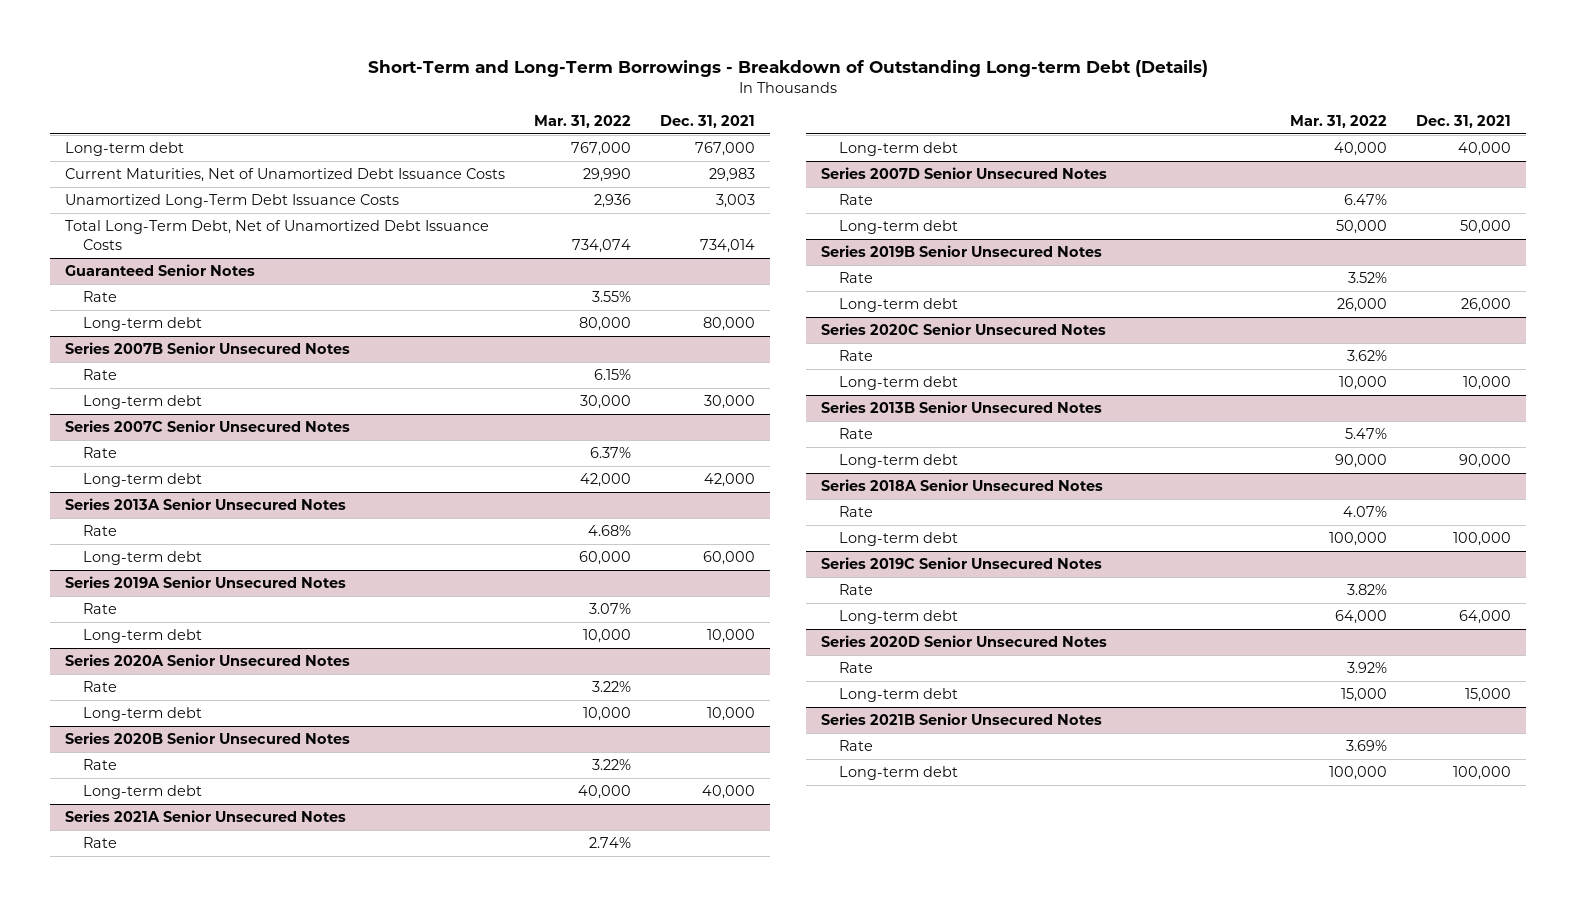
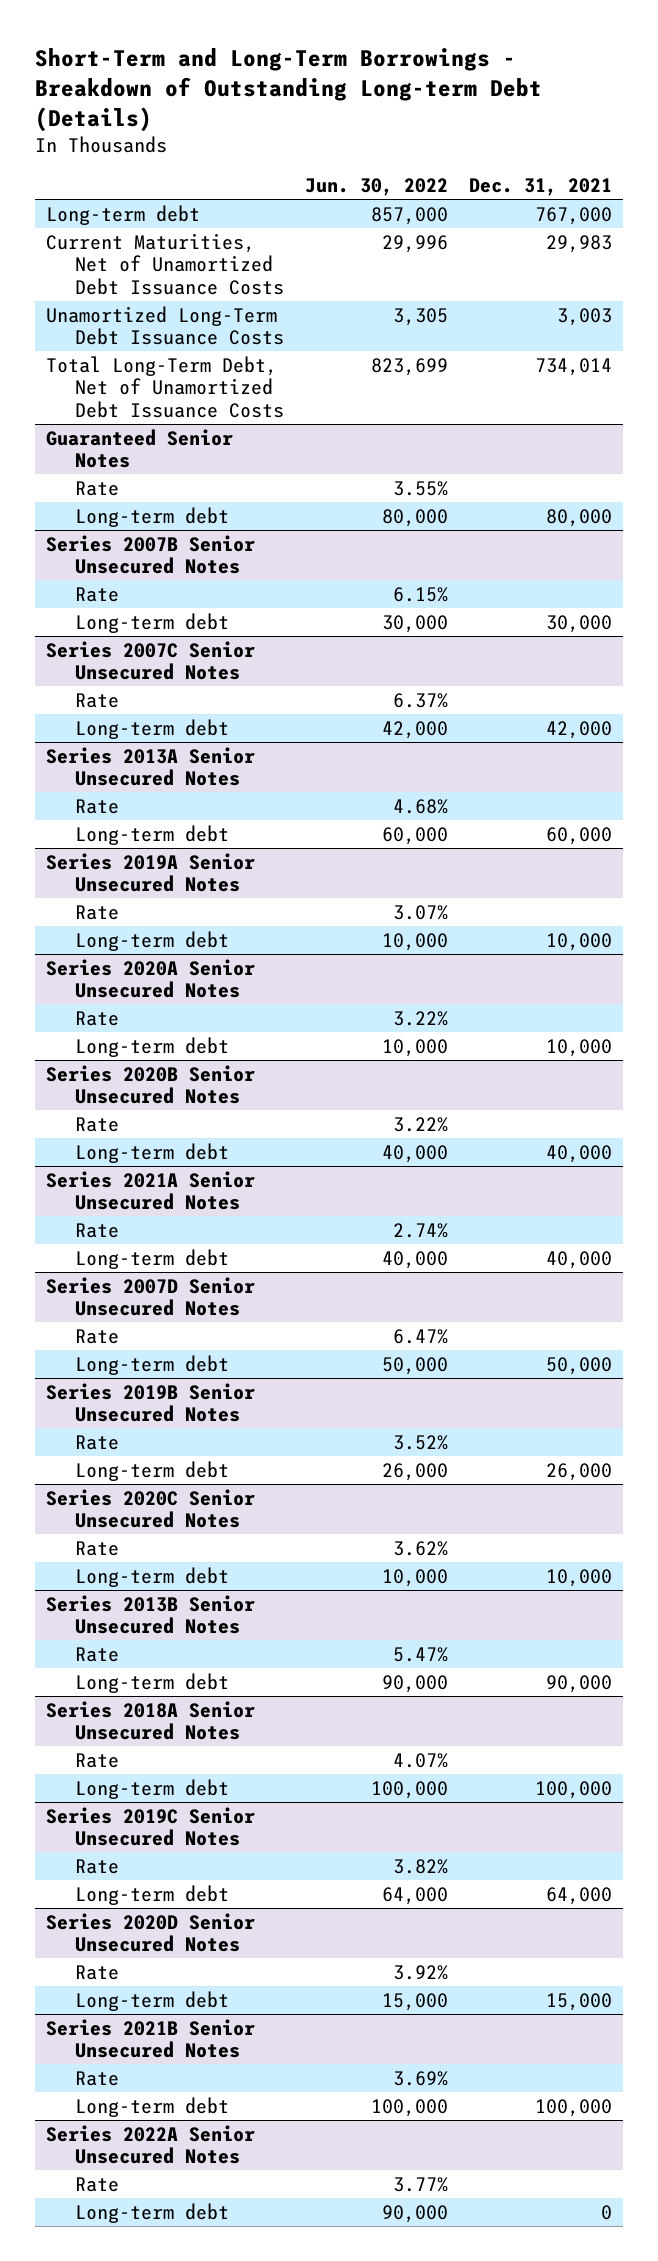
- | Mar. 31, 2022 | Dec. 31, 2021
+ | Jun. 30, 2022 | Dec. 31, 2021
+ Series 2022A Senior Unsecured Notes
+ Rate | 3.77% |
+ Long-term debt | 90,000 | 0

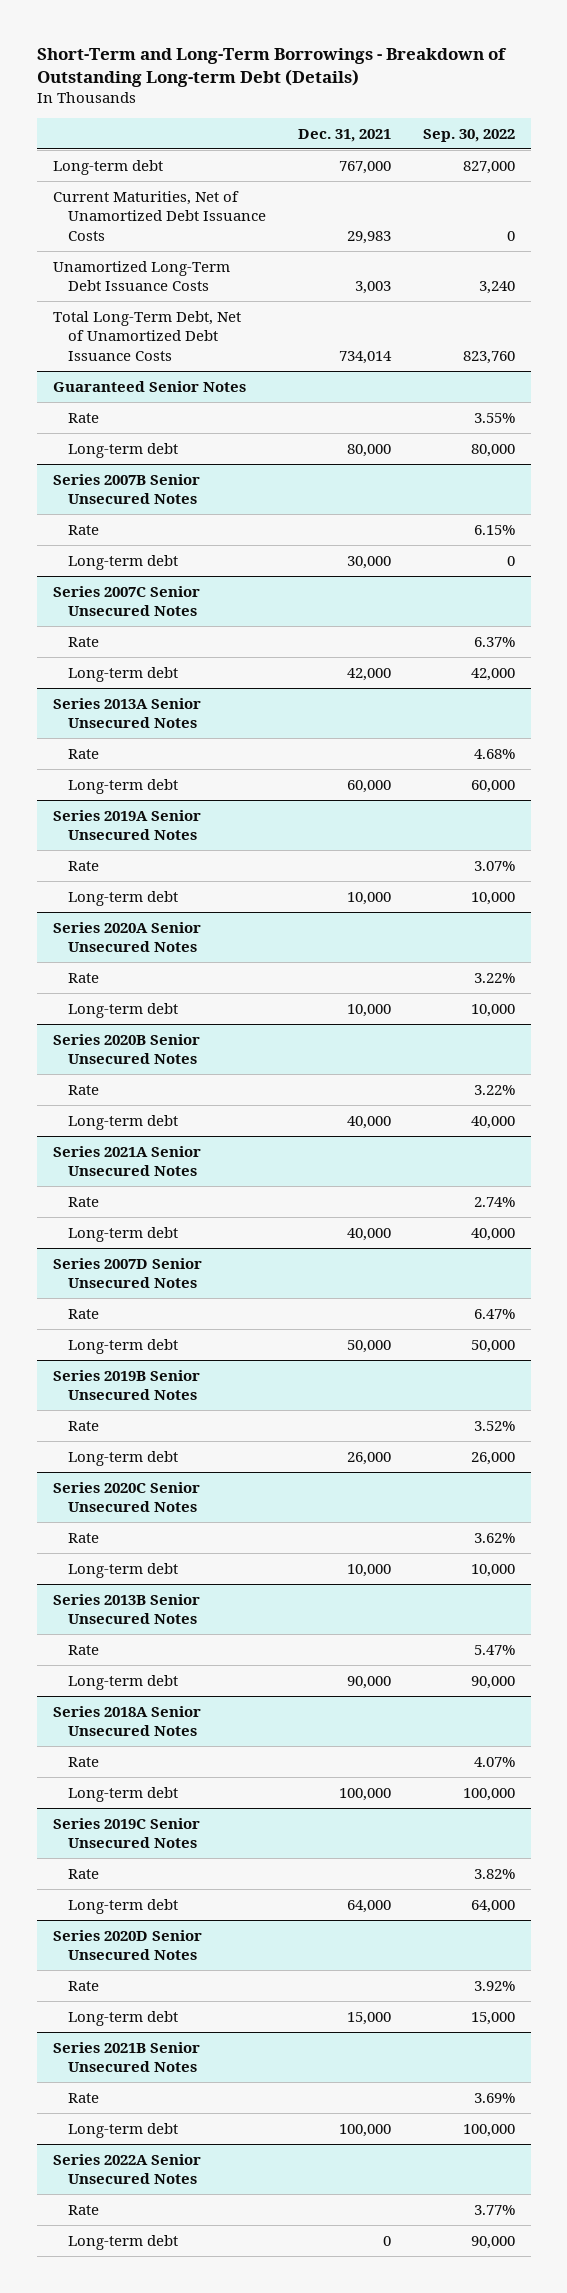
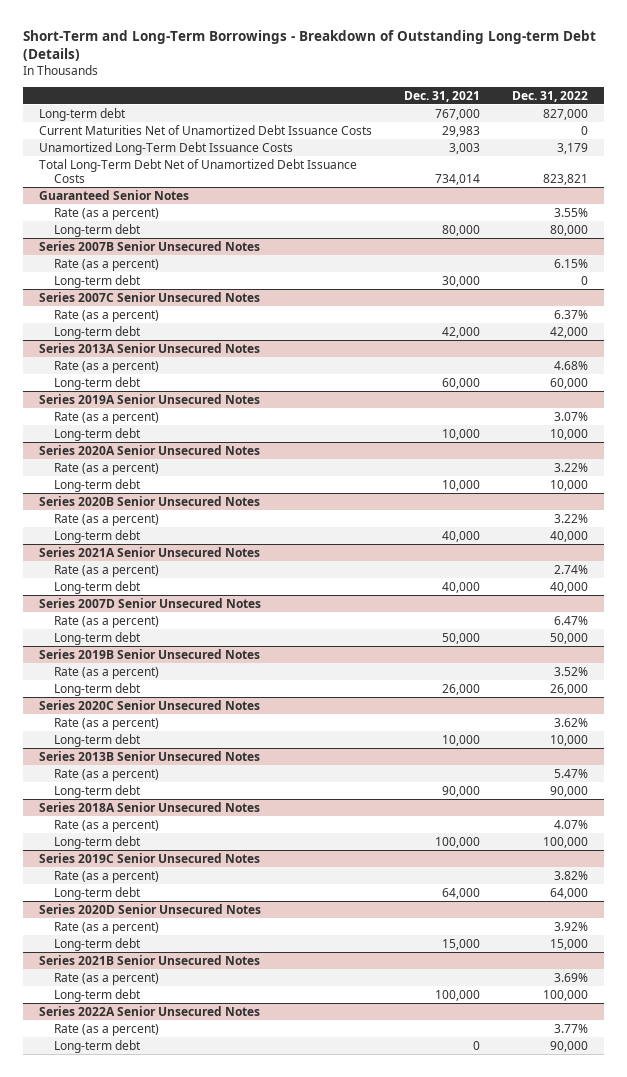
- | Dec. 31, 2021 | Sep. 30, 2022
+ | Dec. 31, 2021 | Dec. 31, 2022
- Current Maturities, Net of Unamortized Debt Issuance Costs | 29,983 | 0
+ Current Maturities Net of Unamortized Debt Issuance Costs | 29,983 | 0
- Total Long-Term Debt, Net of Unamortized Debt Issuance Costs | 734,014 | 823,760
+ Total Long-Term Debt Net of Unamortized Debt Issuance Costs | 734,014 | 823,821
@ Guaranteed Senior Notes
- Rate | | 3.55%
+ Rate (as a percent) | | 3.55%
@ Series 2007B Senior Unsecured Notes
- Rate | | 6.15%
+ Rate (as a percent) | | 6.15%
@ Series 2007C Senior Unsecured Notes
- Rate | | 6.37%
+ Rate (as a percent) | | 6.37%
@ Series 2013A Senior Unsecured Notes
- Rate | | 4.68%
+ Rate (as a percent) | | 4.68%
@ Series 2019A Senior Unsecured Notes
- Rate | | 3.07%
+ Rate (as a percent) | | 3.07%
@ Series 2020A Senior Unsecured Notes
- Rate | | 3.22%
+ Rate (as a percent) | | 3.22%
@ Series 2020B Senior Unsecured Notes
- Rate | | 3.22%
+ Rate (as a percent) | | 3.22%
@ Series 2021A Senior Unsecured Notes
- Rate | | 2.74%
+ Rate (as a percent) | | 2.74%
@ Series 2007D Senior Unsecured Notes
- Rate | | 6.47%
+ Rate (as a percent) | | 6.47%
@ Series 2019B Senior Unsecured Notes
- Rate | | 3.52%
+ Rate (as a percent) | | 3.52%
@ Series 2020C Senior Unsecured Notes
- Rate | | 3.62%
+ Rate (as a percent) | | 3.62%
@ Series 2013B Senior Unsecured Notes
- Rate | | 5.47%
+ Rate (as a percent) | | 5.47%
@ Series 2018A Senior Unsecured Notes
- Rate | | 4.07%
+ Rate (as a percent) | | 4.07%
@ Series 2019C Senior Unsecured Notes
- Rate | | 3.82%
+ Rate (as a percent) | | 3.82%
@ Series 2020D Senior Unsecured Notes
- Rate | | 3.92%
+ Rate (as a percent) | | 3.92%
@ Series 2021B Senior Unsecured Notes
- Rate | | 3.69%
+ Rate (as a percent) | | 3.69%
@ Series 2022A Senior Unsecured Notes
- Rate | | 3.77%
+ Rate (as a percent) | | 3.77%

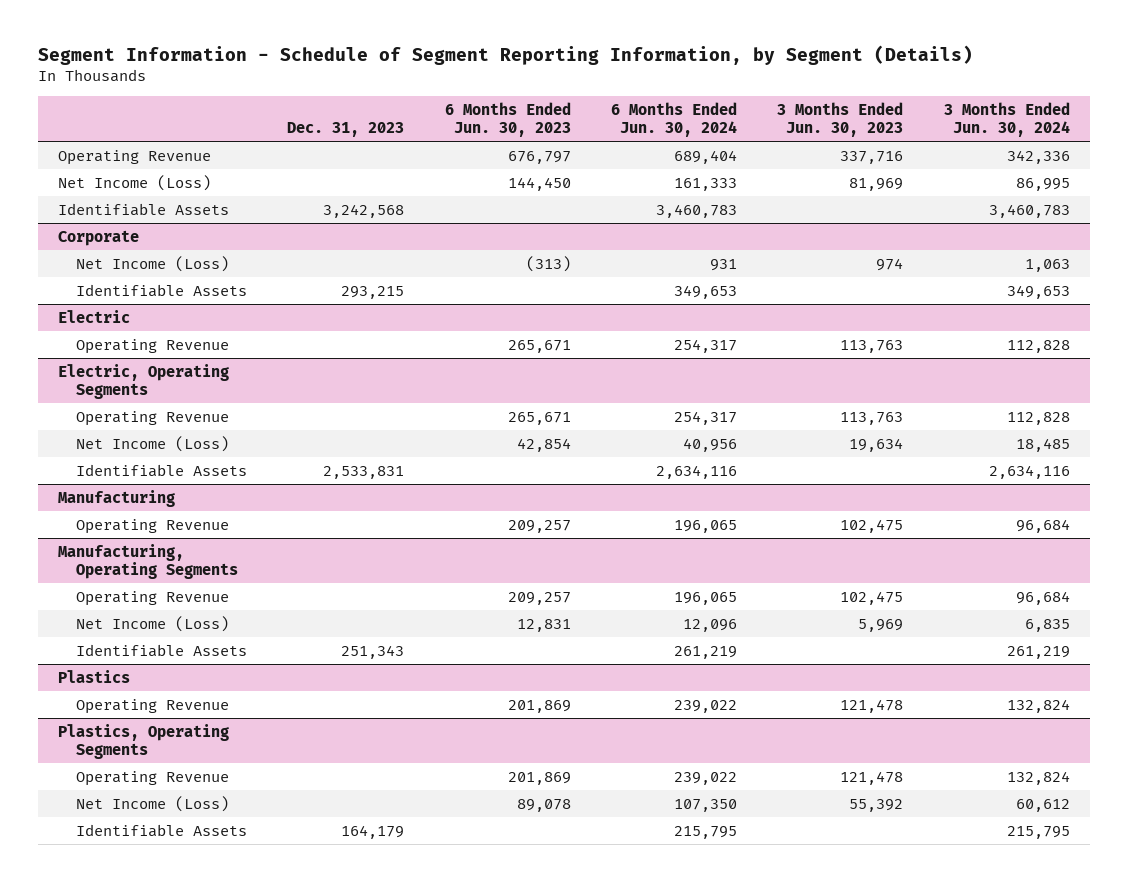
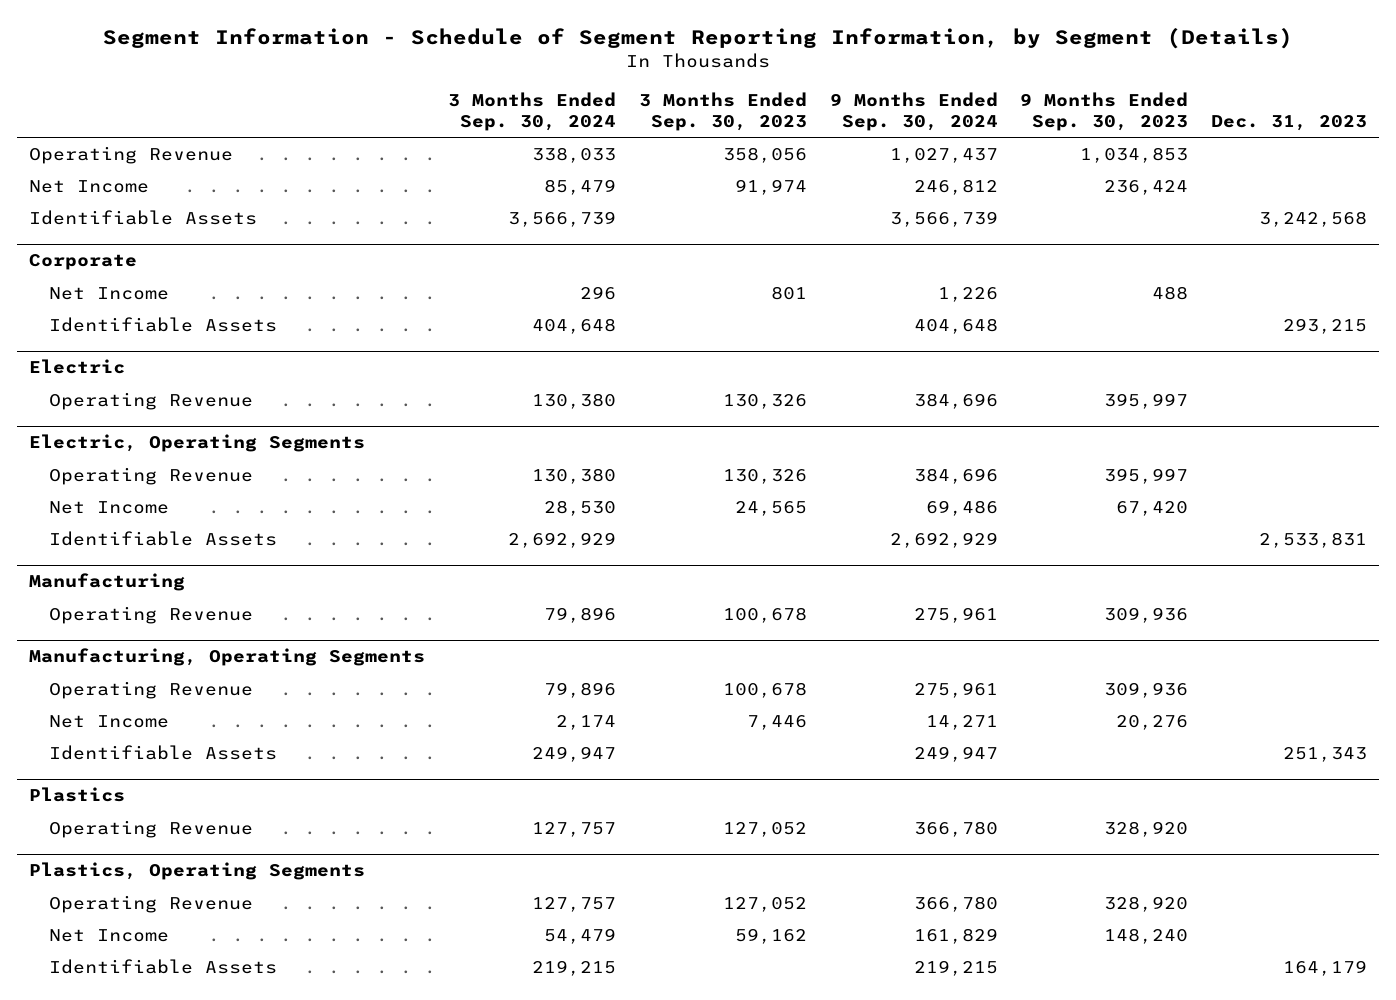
- | Dec. 31, 2023 | 6 Months Ended Jun. 30, 2023 | 6 Months Ended Jun. 30, 2024 | 3 Months Ended Jun. 30, 2023 | 3 Months Ended Jun. 30, 2024
+ | 3 Months Ended Sep. 30, 2024 | 3 Months Ended Sep. 30, 2023 | 9 Months Ended Sep. 30, 2024 | 9 Months Ended Sep. 30, 2023 | Dec. 31, 2023
- Net Income (Loss) | | 144,450 | 161,333 | 81,969 | 86,995
+ Net Income | 85,479 | 91,974 | 246,812 | 236,424 |
@ Corporate
- Net Income (Loss) | | (313) | 931 | 974 | 1,063
+ Net Income | 296 | 801 | 1,226 | 488 |
@ Electric, Operating Segments
- Net Income (Loss) | | 42,854 | 40,956 | 19,634 | 18,485
+ Net Income | 28,530 | 24,565 | 69,486 | 67,420 |
@ Manufacturing, Operating Segments
- Net Income (Loss) | | 12,831 | 12,096 | 5,969 | 6,835
+ Net Income | 2,174 | 7,446 | 14,271 | 20,276 |
@ Plastics, Operating Segments
- Net Income (Loss) | | 89,078 | 107,350 | 55,392 | 60,612
+ Net Income | 54,479 | 59,162 | 161,829 | 148,240 |

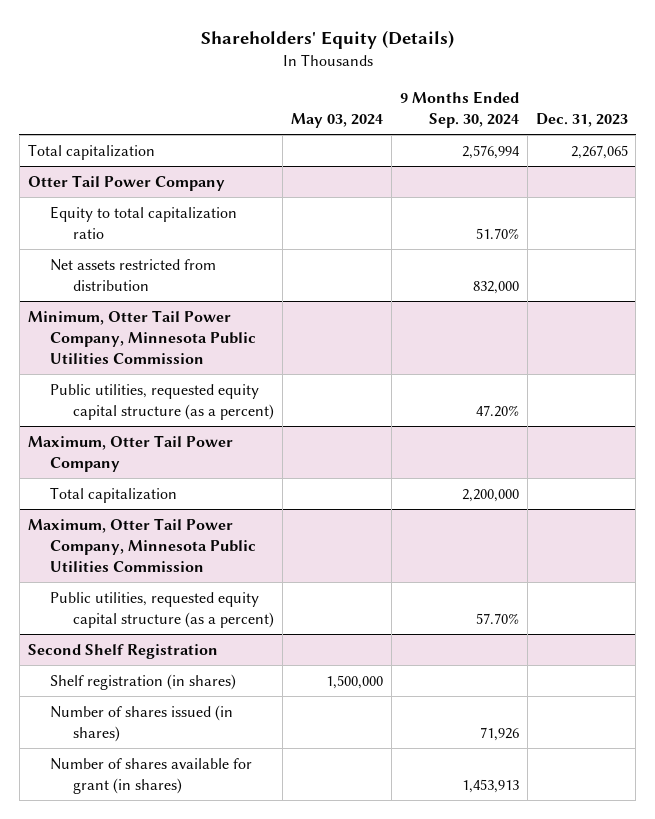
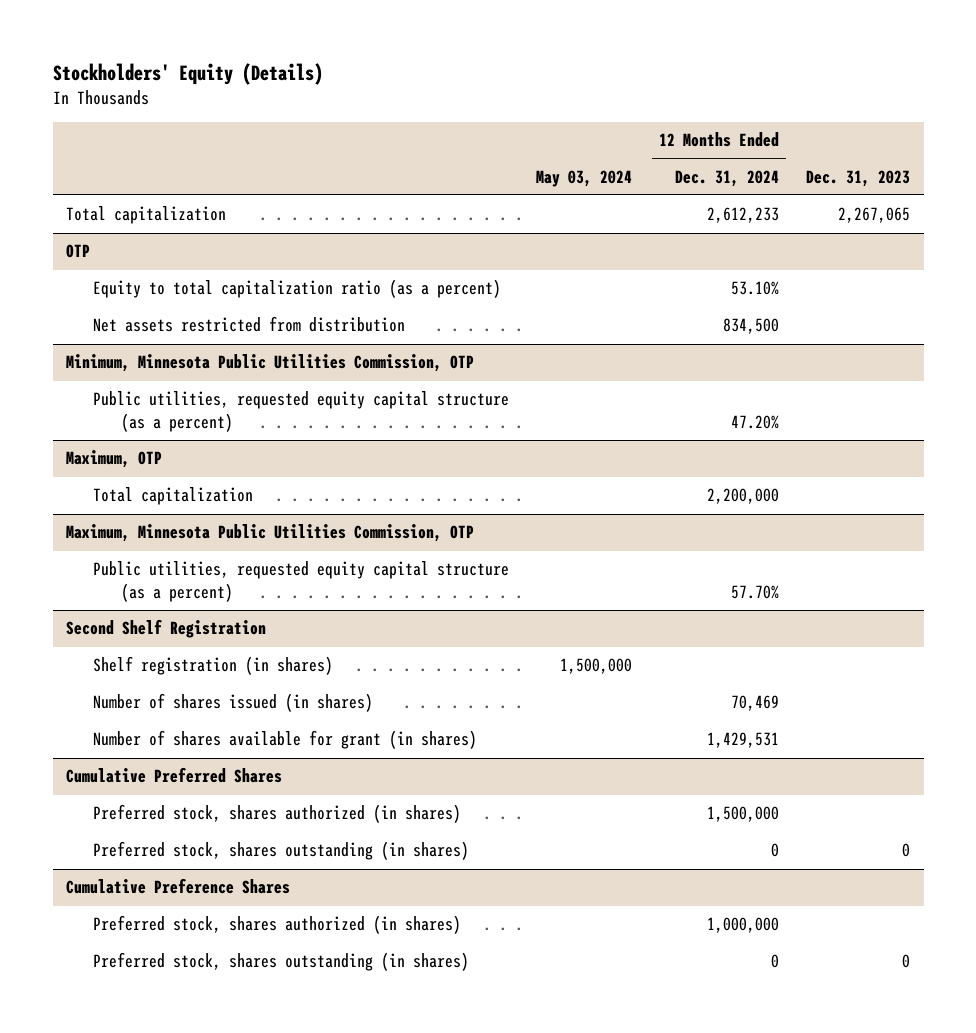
- Shareholders' Equity (Details)
+ Stockholders' Equity (Details)
- | May 03, 2024 | 9 Months Ended Sep. 30, 2024 | Dec. 31, 2023
+ | May 03, 2024 | 12 Months Ended Dec. 31, 2024 | Dec. 31, 2023
- Otter Tail Power Company
- Equity to total capitalization ratio | | 51.70% |
+ OTP
+ Equity to total capitalization ratio (as a percent) | | 53.10% |
- Minimum, Otter Tail Power Company, Minnesota Public Utilities Commission
+ Minimum, Minnesota Public Utilities Commission, OTP
- Maximum, Otter Tail Power Company
- Total capitalization | | 2,200,000 |
- Maximum, Otter Tail Power Company, Minnesota Public Utilities Commission
+ Maximum, OTP
+ Total capitalization | | 2,200,000 |
+ Maximum, Minnesota Public Utilities Commission, OTP
+ Cumulative Preferred Shares
+ Preferred stock, shares authorized (in shares) | | 1,500,000 |
+ Preferred stock, shares outstanding (in shares) | | 0 | 0
+ Cumulative Preference Shares
+ Preferred stock, shares authorized (in shares) | | 1,000,000 |
+ Preferred stock, shares outstanding (in shares) | | 0 | 0

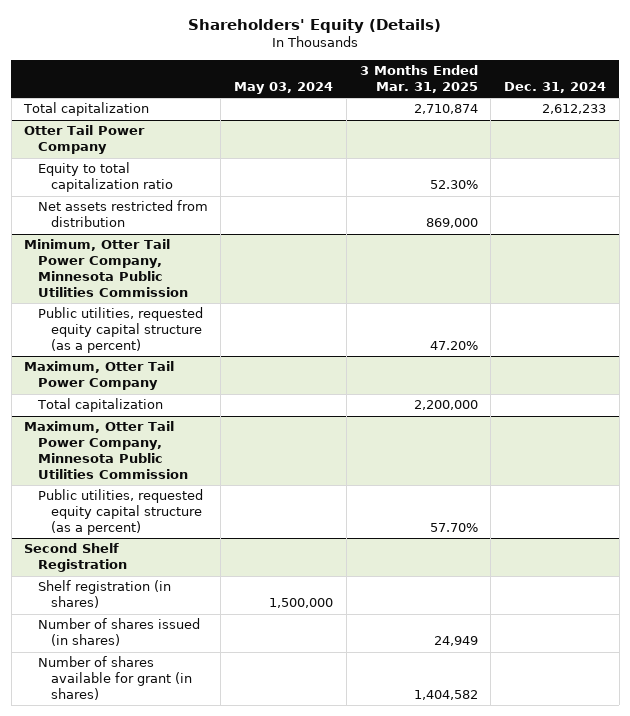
- Stockholders' Equity (Details)
+ Shareholders' Equity (Details)
- | May 03, 2024 | 12 Months Ended Dec. 31, 2024 | Dec. 31, 2023
+ | May 03, 2024 | 3 Months Ended Mar. 31, 2025 | Dec. 31, 2024
- OTP
- Equity to total capitalization ratio (as a percent) | | 53.10% |
+ Otter Tail Power Company
+ Equity to total capitalization ratio | | 52.30% |
- Minimum, Minnesota Public Utilities Commission, OTP
+ Minimum, Otter Tail Power Company, Minnesota Public Utilities Commission
- Maximum, OTP
- Total capitalization | | 2,200,000 |
- Maximum, Minnesota Public Utilities Commission, OTP
+ Maximum, Otter Tail Power Company
+ Total capitalization | | 2,200,000 |
+ Maximum, Otter Tail Power Company, Minnesota Public Utilities Commission
- Cumulative Preferred Shares
- Preferred stock, shares authorized (in shares) | | 1,500,000 |
- Preferred stock, shares outstanding (in shares) | | 0 | 0
- Cumulative Preference Shares
- Preferred stock, shares authorized (in shares) | | 1,000,000 |
- Preferred stock, shares outstanding (in shares) | | 0 | 0

